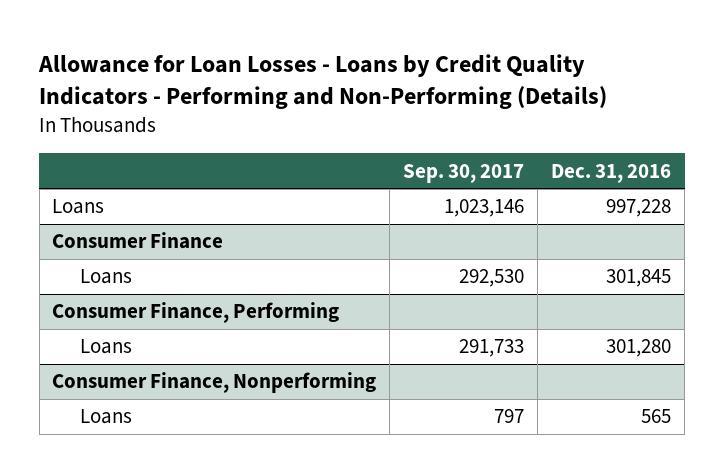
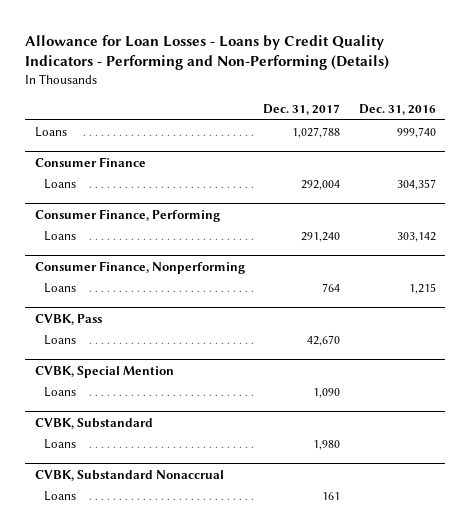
- | Sep. 30, 2017 | Dec. 31, 2016
+ | Dec. 31, 2017 | Dec. 31, 2016
- Loans | 1,023,146 | 997,228
+ Loans | 1,027,788 | 999,740
@ Consumer Finance
- Loans | 292,530 | 301,845
+ Loans | 292,004 | 304,357
@ Consumer Finance, Performing
- Loans | 291,733 | 301,280
+ Loans | 291,240 | 303,142
@ Consumer Finance, Nonperforming
- Loans | 797 | 565
+ Loans | 764 | 1,215
+ CVBK, Pass
+ Loans | 42,670 |
+ CVBK, Special Mention
+ Loans | 1,090 |
+ CVBK, Substandard
+ Loans | 1,980 |
+ CVBK, Substandard Nonaccrual
+ Loans | 161 |

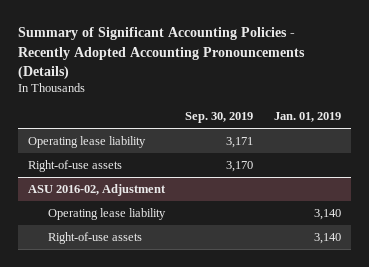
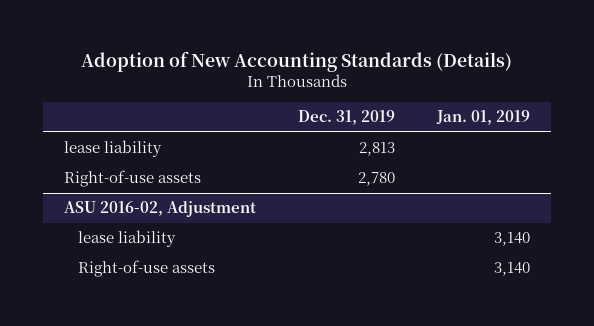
- Summary of Significant Accounting Policies - Recently Adopted Accounting Pronouncements (Details)
+ Adoption of New Accounting Standards (Details)
- | Sep. 30, 2019 | Jan. 01, 2019
+ | Dec. 31, 2019 | Jan. 01, 2019
- Operating lease liability | 3,171 |
+ lease liability | 2,813 |
@ ASU 2016-02, Adjustment
- Operating lease liability | | 3,140
+ lease liability | | 3,140

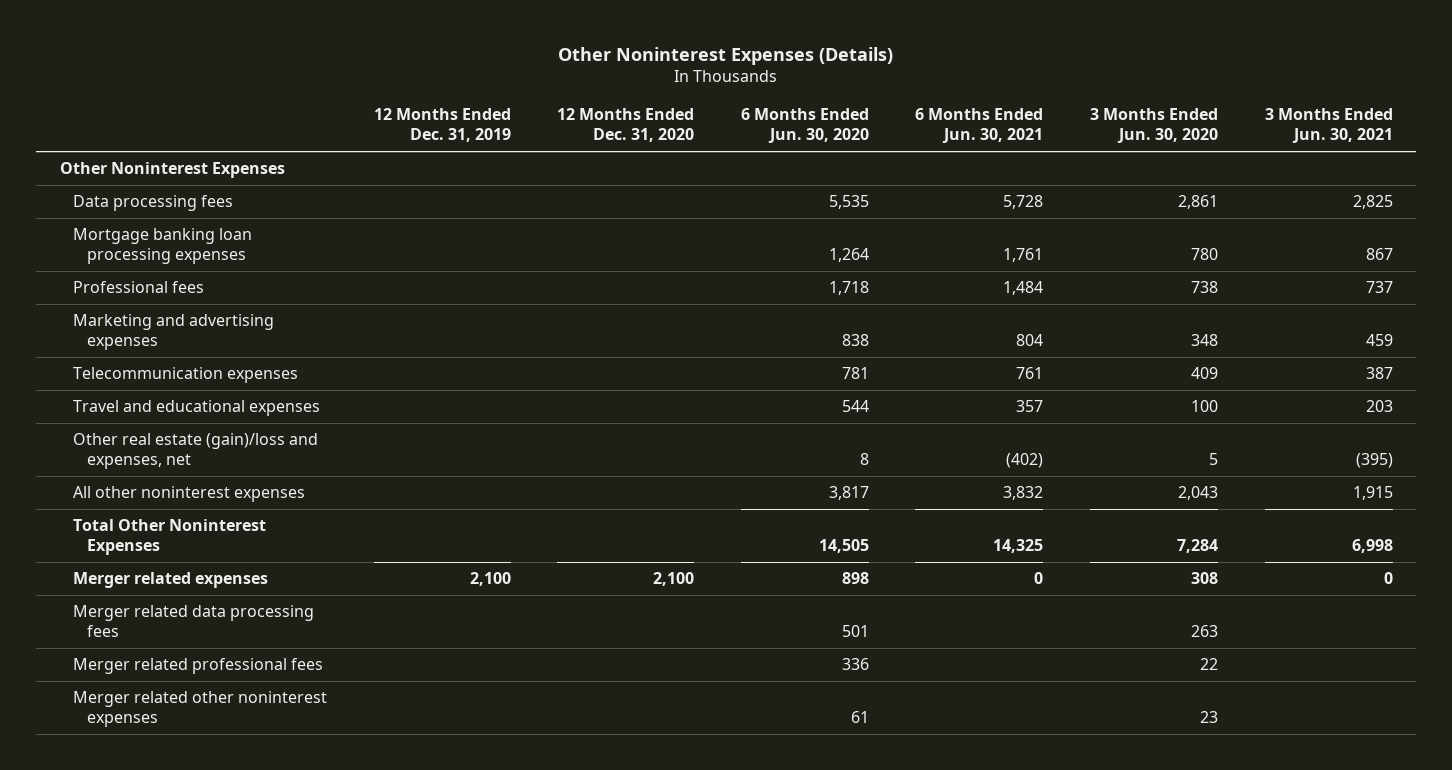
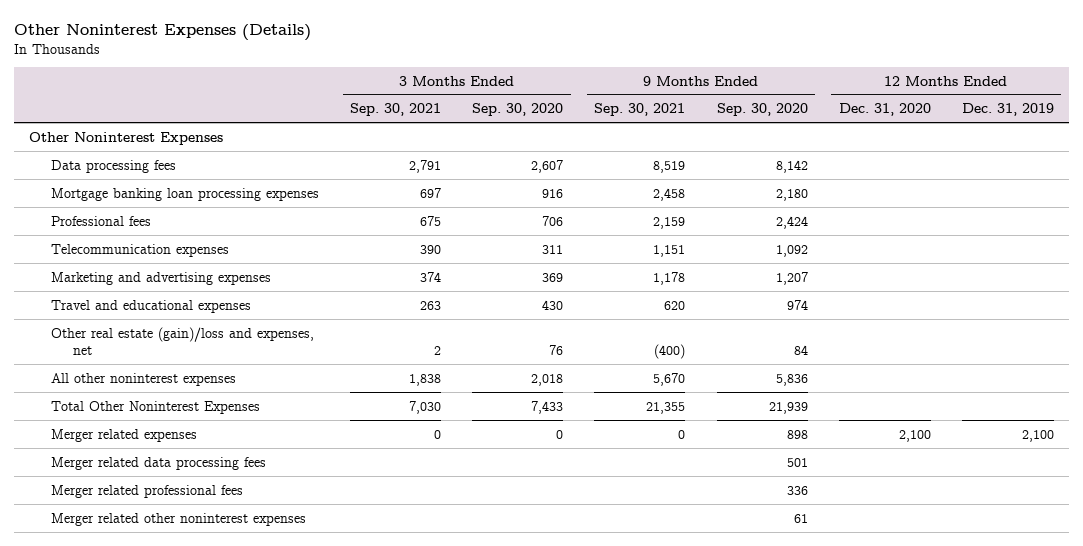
- | 12 Months Ended Dec. 31, 2019 | 12 Months Ended Dec. 31, 2020 | 6 Months Ended Jun. 30, 2020 | 6 Months Ended Jun. 30, 2021 | 3 Months Ended Jun. 30, 2020 | 3 Months Ended Jun. 30, 2021
+ | 3 Months Ended Sep. 30, 2021 | 3 Months Ended Sep. 30, 2020 | 9 Months Ended Sep. 30, 2021 | 9 Months Ended Sep. 30, 2020 | 12 Months Ended Dec. 31, 2020 | 12 Months Ended Dec. 31, 2019
moved down: Marketing and advertising expenses | 374 | 369 | 1,178 | 1,207 | |

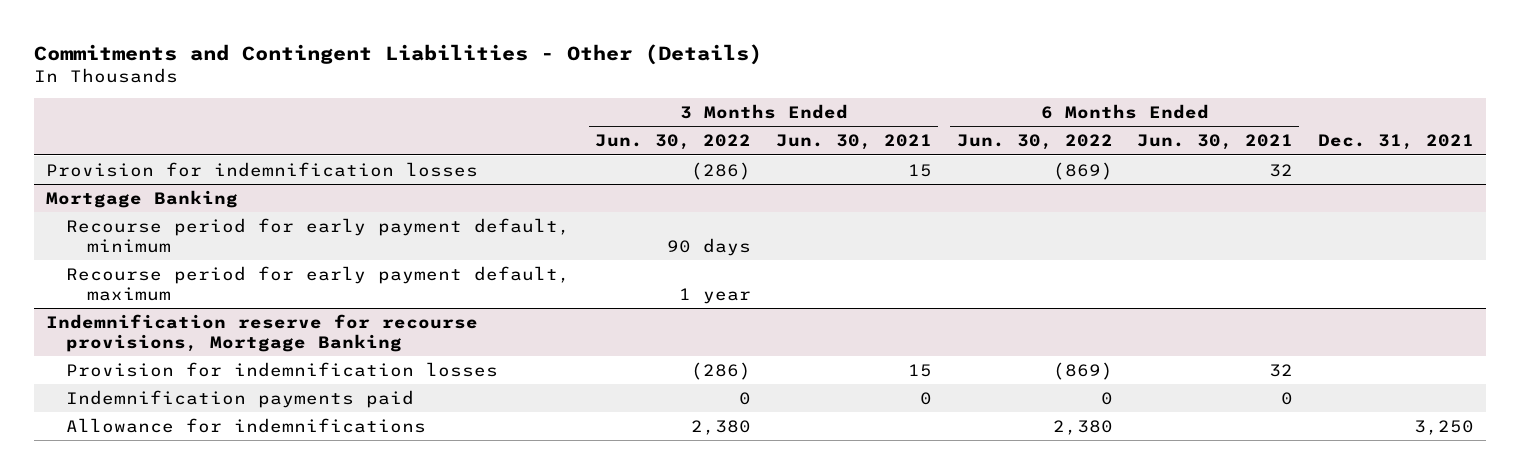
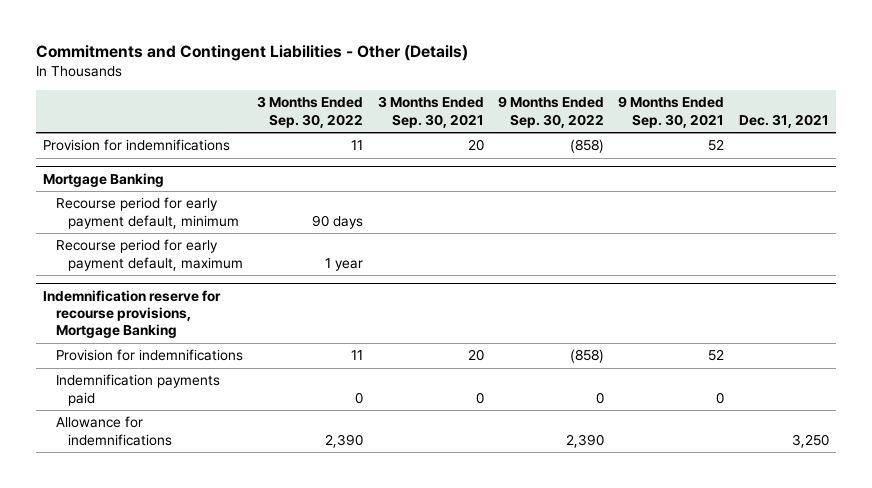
- | 3 Months Ended Jun. 30, 2022 | 3 Months Ended Jun. 30, 2021 | 6 Months Ended Jun. 30, 2022 | 6 Months Ended Jun. 30, 2021 | Dec. 31, 2021
+ | 3 Months Ended Sep. 30, 2022 | 3 Months Ended Sep. 30, 2021 | 9 Months Ended Sep. 30, 2022 | 9 Months Ended Sep. 30, 2021 | Dec. 31, 2021
- Provision for indemnification losses | (286) | 15 | (869) | 32 |
+ Provision for indemnifications | 11 | 20 | (858) | 52 |
@ Indemnification reserve for recourse provisions, Mortgage Banking
- Provision for indemnification losses | (286) | 15 | (869) | 32 |
+ Provision for indemnifications | 11 | 20 | (858) | 52 |

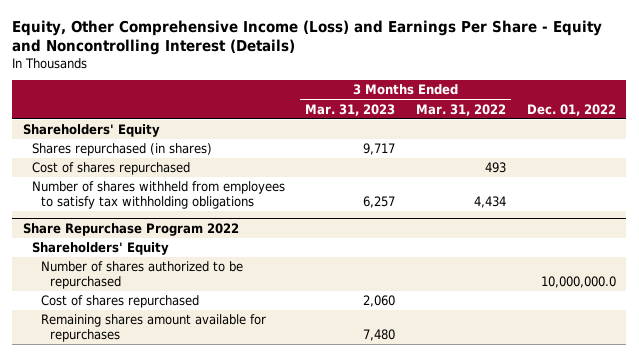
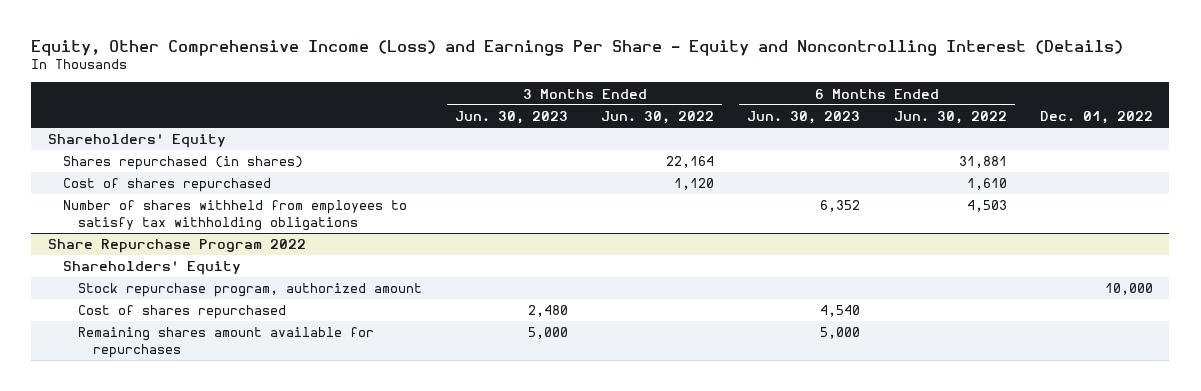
- | 3 Months Ended Mar. 31, 2023 | 3 Months Ended Mar. 31, 2022 | Dec. 01, 2022
+ | 3 Months Ended Jun. 30, 2023 | 3 Months Ended Jun. 30, 2022 | 6 Months Ended Jun. 30, 2023 | 6 Months Ended Jun. 30, 2022 | Dec. 01, 2022
@ Share Repurchase Program 2022
- Number of shares authorized to be repurchased | | | 10,000,000.0
+ Stock repurchase program, authorized amount | | | | | 10,000

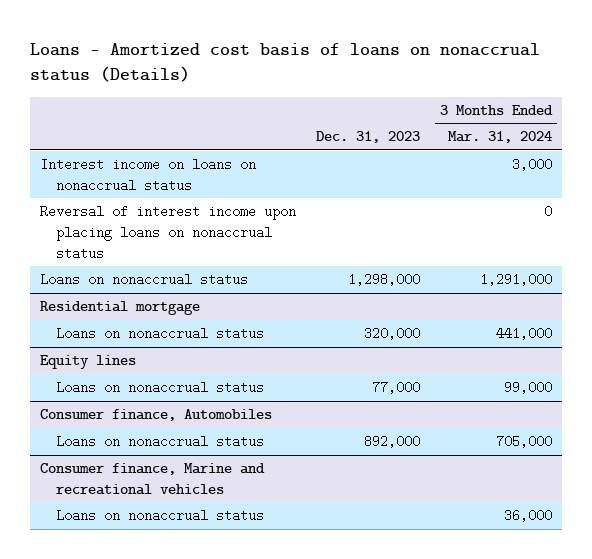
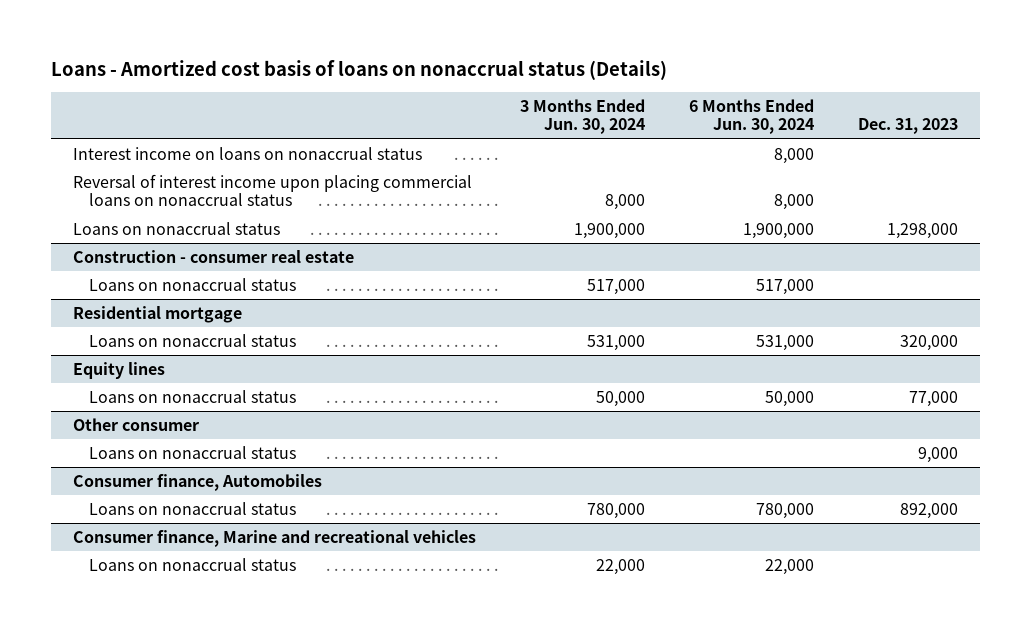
- | Dec. 31, 2023 | 3 Months Ended Mar. 31, 2024
+ | 3 Months Ended Jun. 30, 2024 | 6 Months Ended Jun. 30, 2024 | Dec. 31, 2023
- Reversal of interest income upon placing loans on nonaccrual status | | 0
+ Reversal of interest income upon placing commercial loans on nonaccrual status | 8,000 | 8,000 |
+ Construction - consumer real estate
+ Loans on nonaccrual status | 517,000 | 517,000 |
+ Other consumer
+ Loans on nonaccrual status | | | 9,000

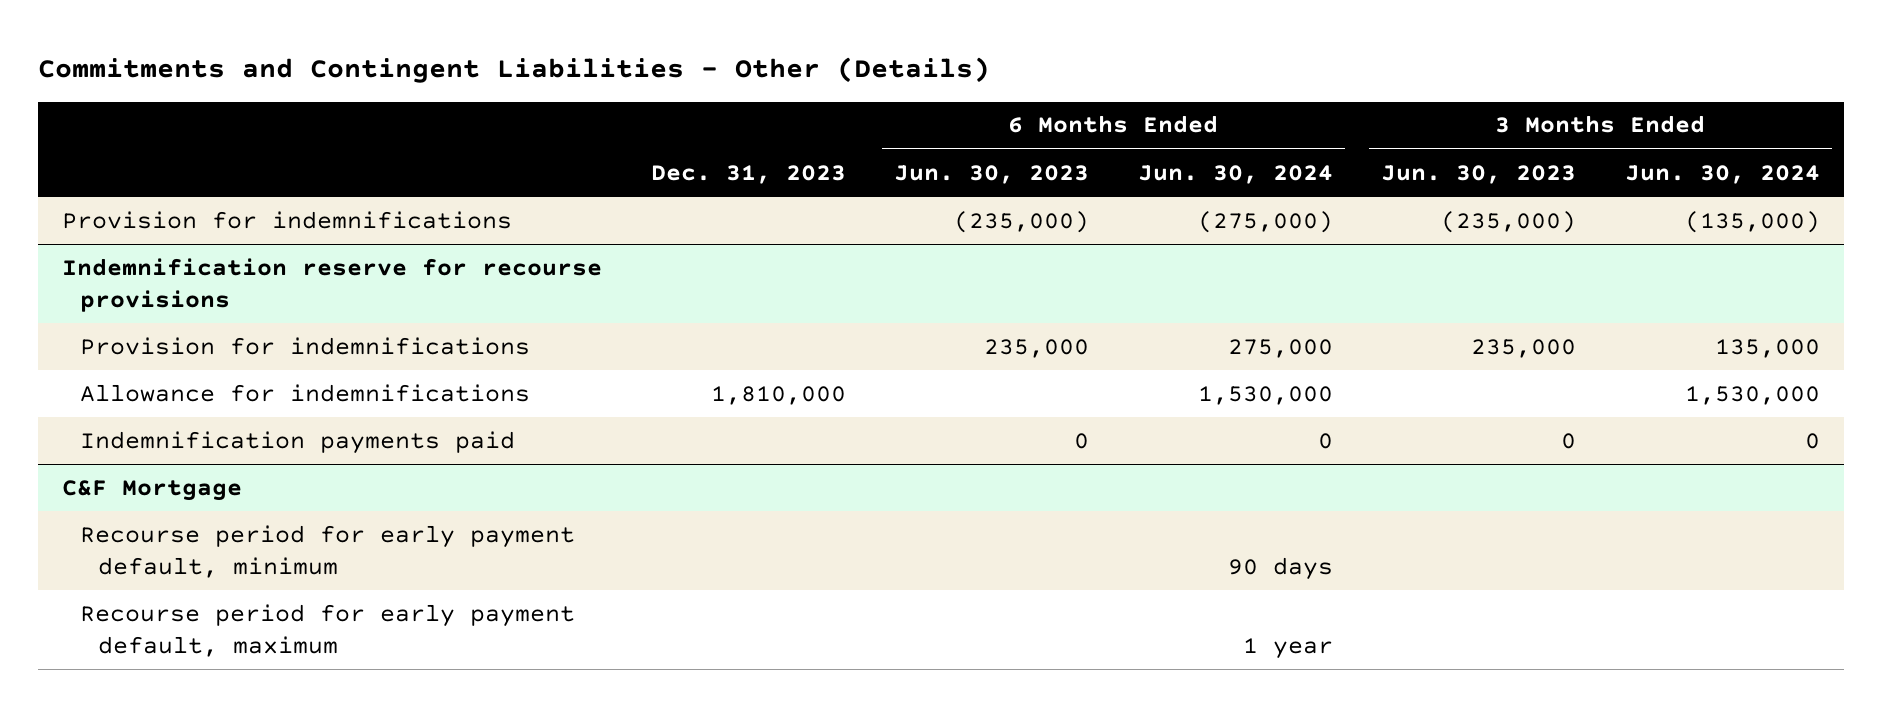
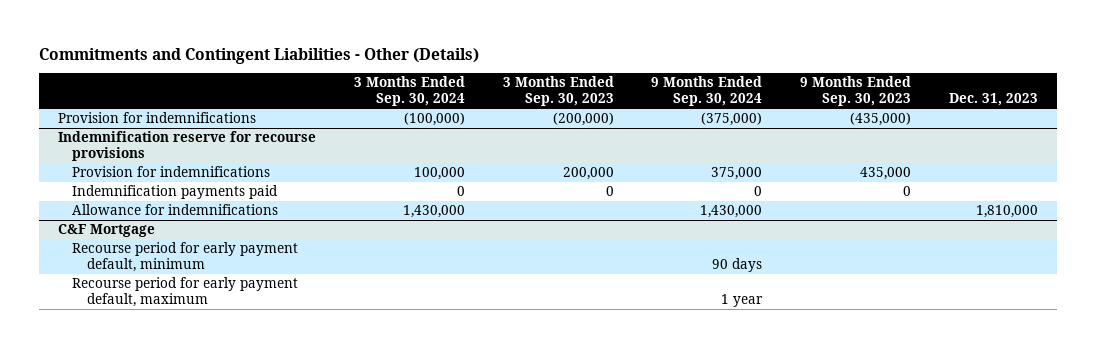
- | Dec. 31, 2023 | 6 Months Ended Jun. 30, 2023 | 6 Months Ended Jun. 30, 2024 | 3 Months Ended Jun. 30, 2023 | 3 Months Ended Jun. 30, 2024
+ | 3 Months Ended Sep. 30, 2024 | 3 Months Ended Sep. 30, 2023 | 9 Months Ended Sep. 30, 2024 | 9 Months Ended Sep. 30, 2023 | Dec. 31, 2023
@ Indemnification reserve for recourse provisions
moved down: Allowance for indemnifications | 1,430,000 | | 1,430,000 | | 1,810,000

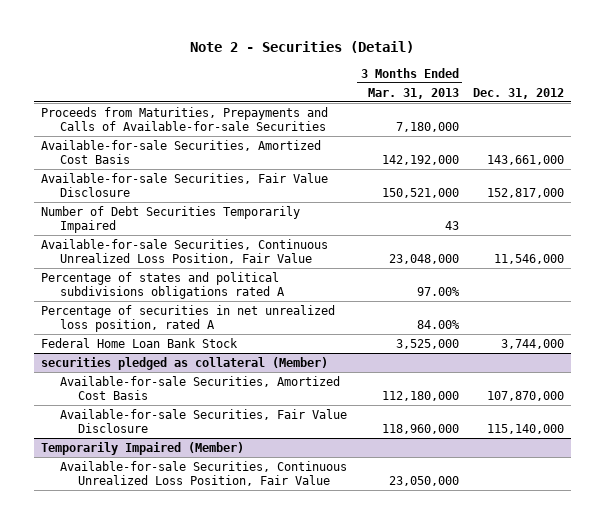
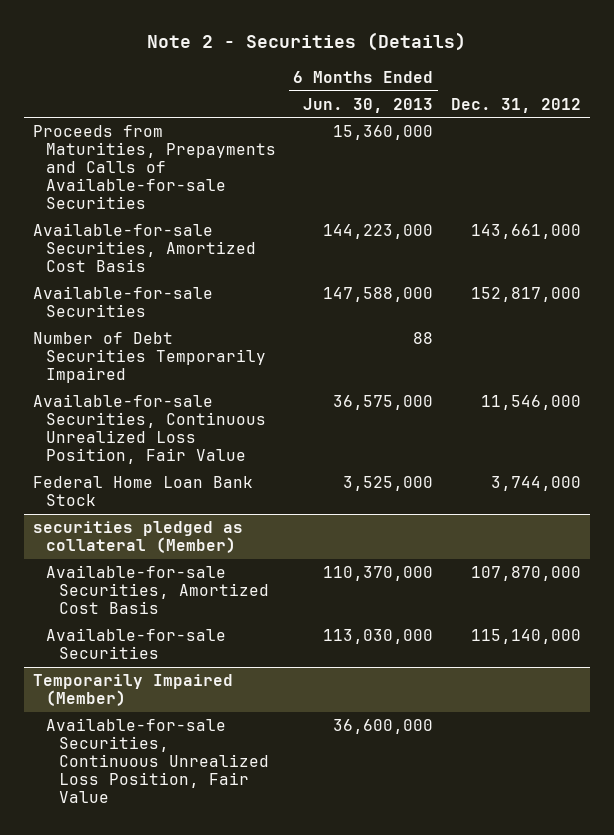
- Note 2 - Securities (Detail)
+ Note 2 - Securities (Details)
- | 3 Months Ended Mar. 31, 2013 | Dec. 31, 2012
+ | 6 Months Ended Jun. 30, 2013 | Dec. 31, 2012
- Available-for-sale Securities, Fair Value Disclosure | 150,521,000 | 152,817,000
+ Available-for-sale Securities | 147,588,000 | 152,817,000
- Percentage of states and political subdivisions obligations rated A | 97.00% |
- Percentage of securities in net unrealized loss position, rated A | 84.00% |
@ securities pledged as collateral (Member)
- Available-for-sale Securities, Fair Value Disclosure | 118,960,000 | 115,140,000
+ Available-for-sale Securities | 113,030,000 | 115,140,000

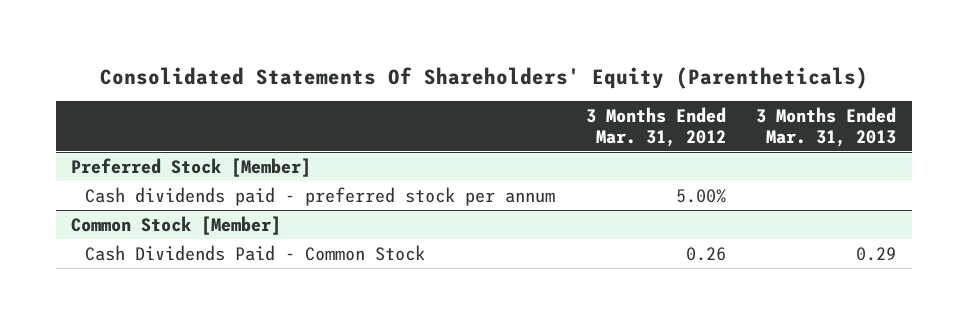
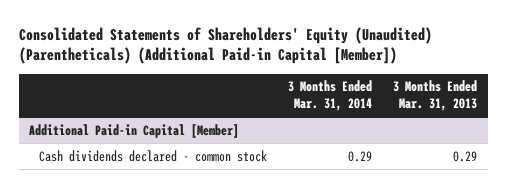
- Consolidated Statements Of Shareholders' Equity (Parentheticals)
+ Consolidated Statements of Shareholders' Equity (Unaudited) (Parentheticals) (Additional Paid-in Capital [Member])
- | 3 Months Ended Mar. 31, 2012 | 3 Months Ended Mar. 31, 2013
+ | 3 Months Ended Mar. 31, 2014 | 3 Months Ended Mar. 31, 2013
- Preferred Stock [Member]
- Cash dividends paid - preferred stock per annum | 5.00% |
- Common Stock [Member]
- Cash Dividends Paid - Common Stock | 0.26 | 0.29
+ Additional Paid-in Capital [Member]
+ Cash dividends declared - common stock | 0.29 | 0.29

